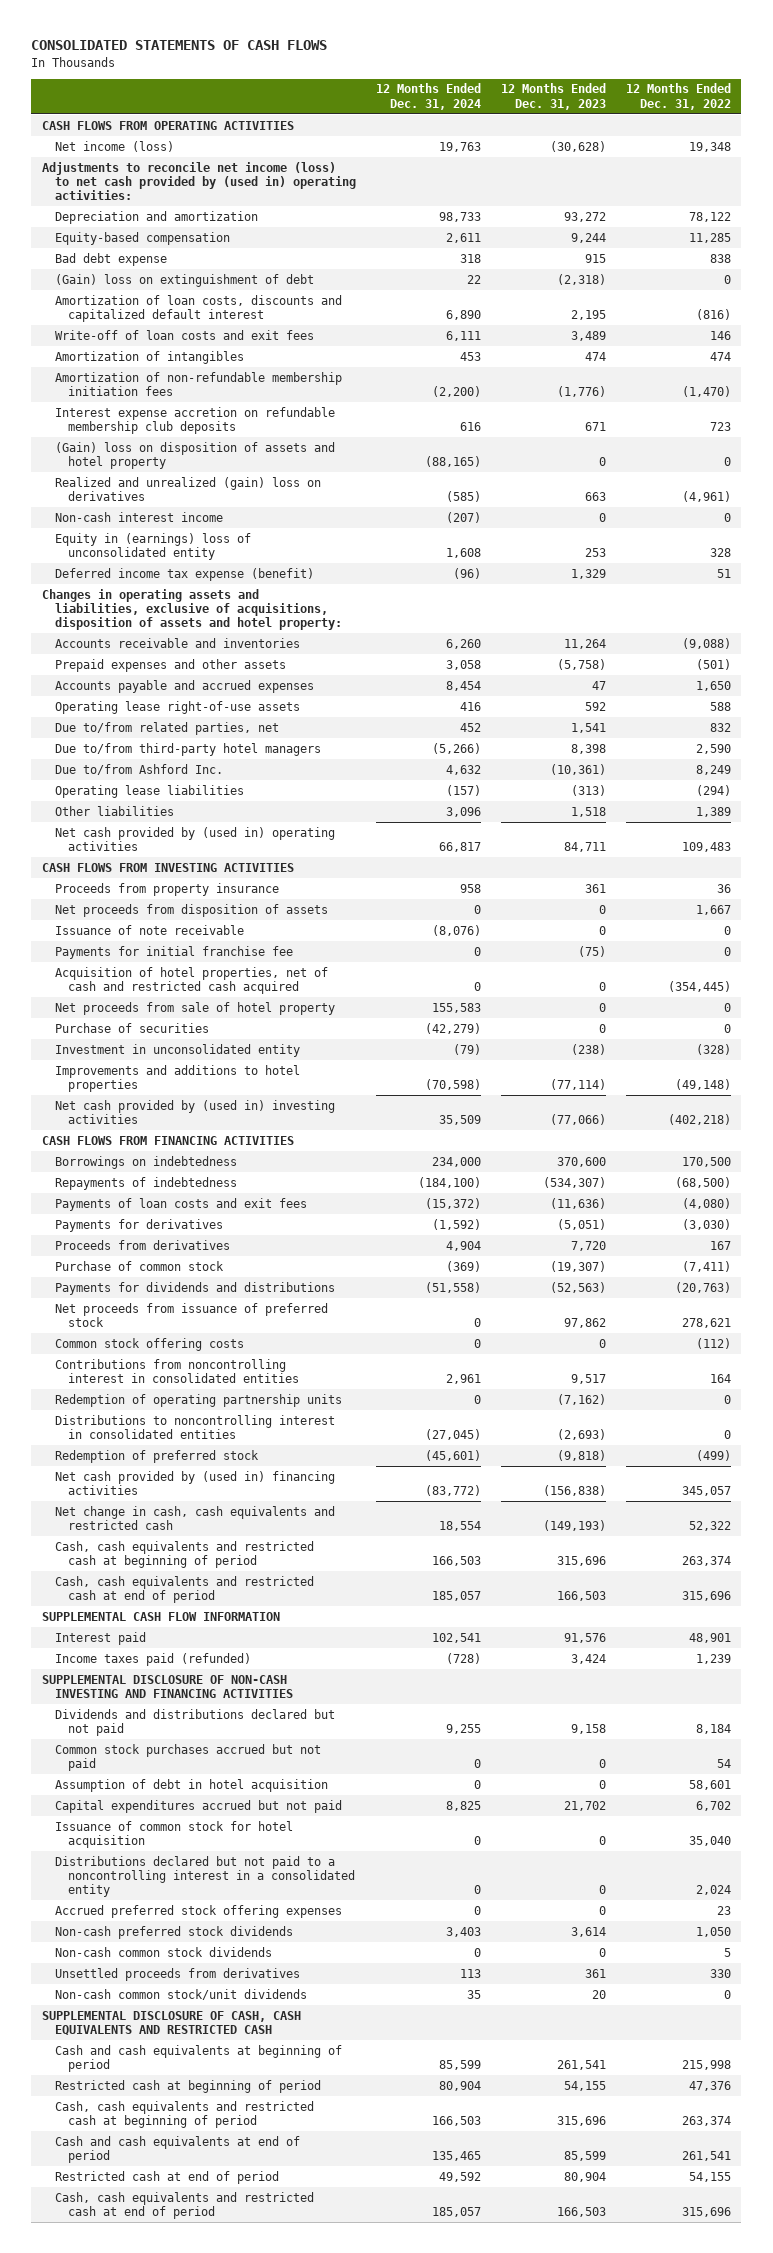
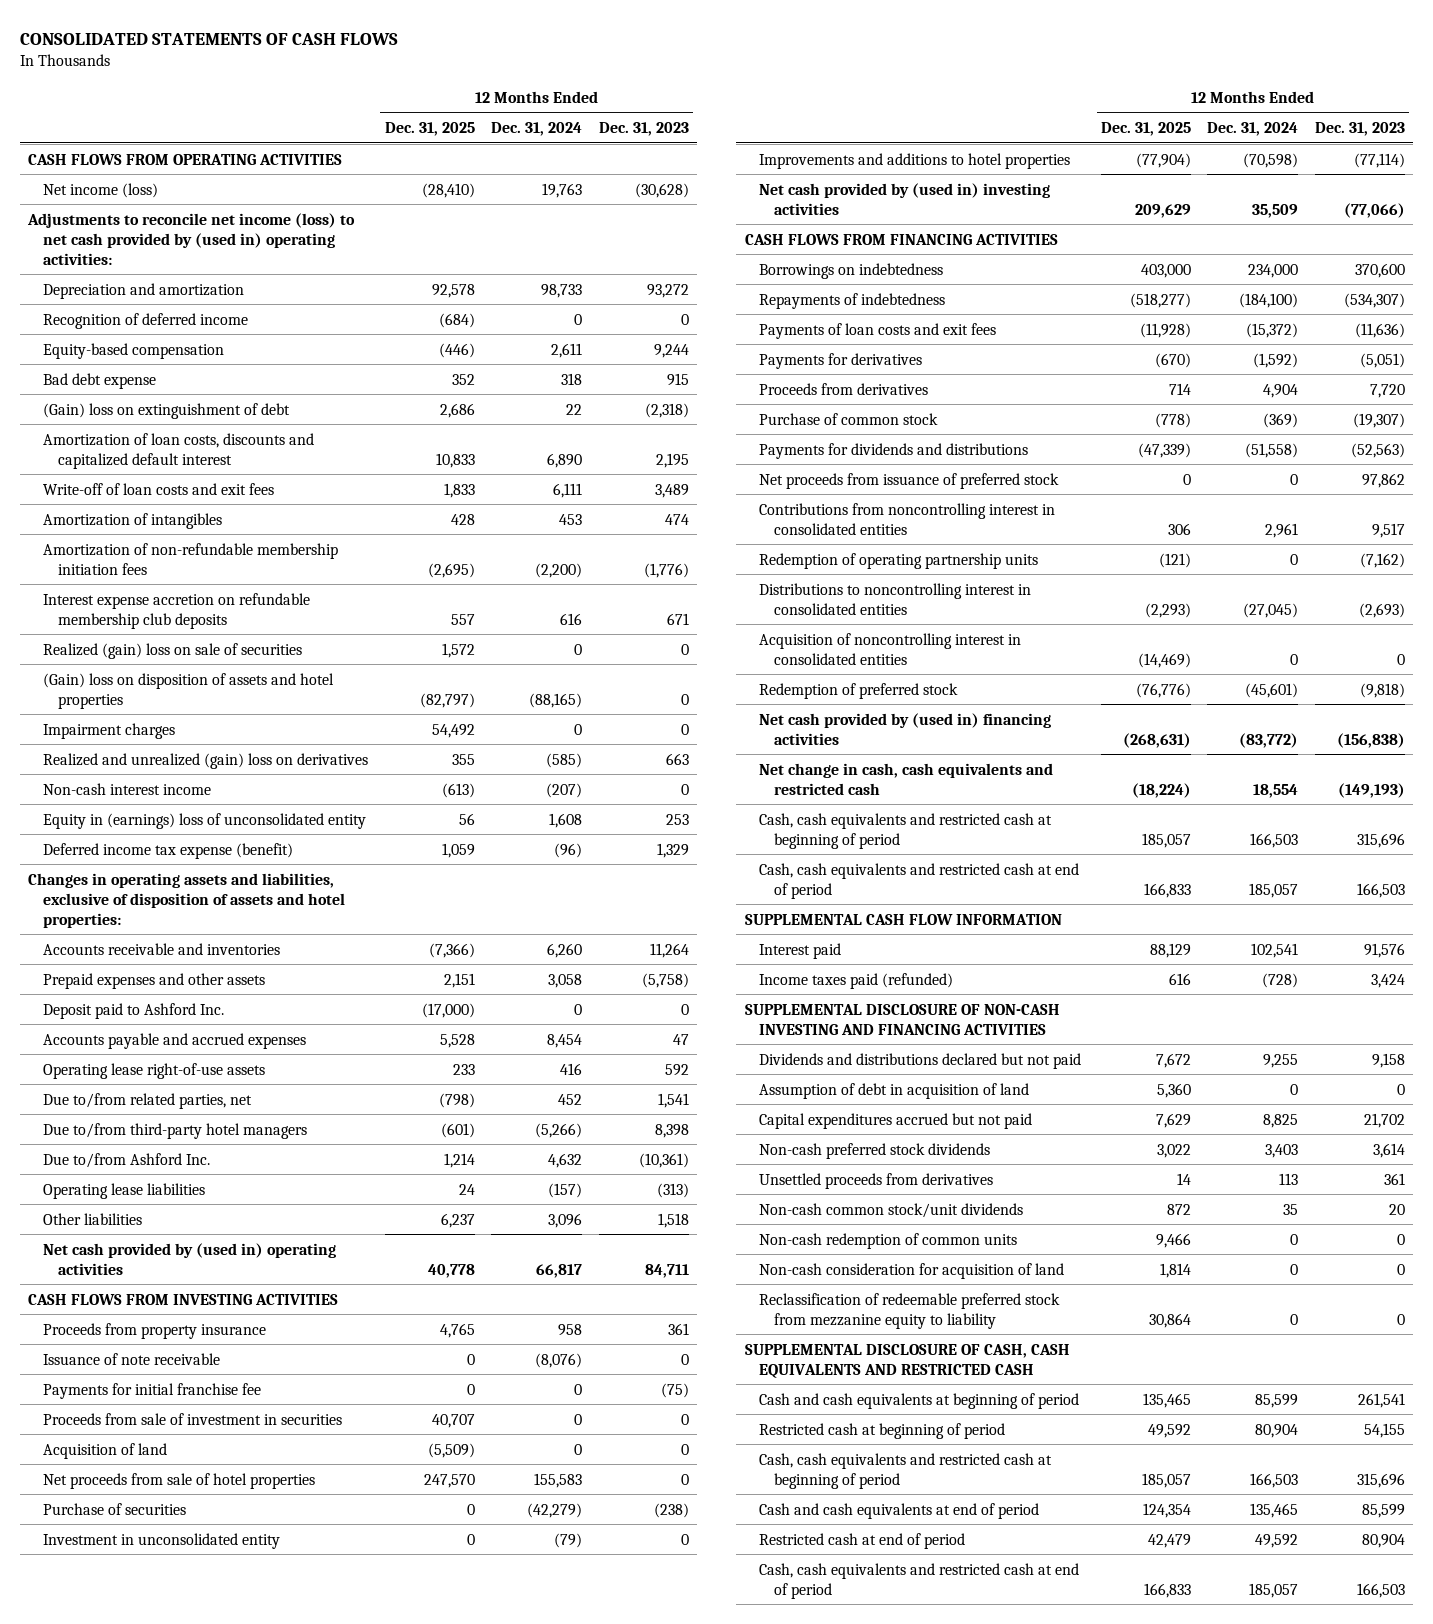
- | 12 Months Ended Dec. 31, 2024 | 12 Months Ended Dec. 31, 2023 | 12 Months Ended Dec. 31, 2022
+ | 12 Months Ended Dec. 31, 2025 | 12 Months Ended Dec. 31, 2024 | 12 Months Ended Dec. 31, 2023
+ Recognition of deferred income | (684) | 0 | 0
- (Gain) loss on disposition of assets and hotel property | (88,165) | 0 | 0
+ Realized (gain) loss on sale of securities | 1,572 | 0 | 0
+ (Gain) loss on disposition of assets and hotel properties | (82,797) | (88,165) | 0
+ Impairment charges | 54,492 | 0 | 0
- Changes in operating assets and liabilities, exclusive of acquisitions, disposition of assets and hotel property:
+ Changes in operating assets and liabilities, exclusive of disposition of assets and hotel properties:
+ Deposit paid to Ashford Inc. | (17,000) | 0 | 0
- Net proceeds from disposition of assets | 0 | 0 | 1,667
- Acquisition of hotel properties, net of cash and restricted cash acquired | 0 | 0 | (354,445)
- Net proceeds from sale of hotel property | 155,583 | 0 | 0
- Purchase of securities | (42,279) | 0 | 0
- Investment in unconsolidated entity | (79) | (238) | (328)
+ Proceeds from sale of investment in securities | 40,707 | 0 | 0
+ Acquisition of land | (5,509) | 0 | 0
+ Net proceeds from sale of hotel properties | 247,570 | 155,583 | 0
+ Purchase of securities | 0 | (42,279) | (238)
+ Investment in unconsolidated entity | 0 | (79) | 0
- Common stock offering costs | 0 | 0 | (112)
+ Acquisition of noncontrolling interest in consolidated entities | (14,469) | 0 | 0
- Common stock purchases accrued but not paid | 0 | 0 | 54
- Assumption of debt in hotel acquisition | 0 | 0 | 58,601
+ Assumption of debt in acquisition of land | 5,360 | 0 | 0
- Issuance of common stock for hotel acquisition | 0 | 0 | 35,040
- Distributions declared but not paid to a noncontrolling interest in a consolidated entity | 0 | 0 | 2,024
- Accrued preferred stock offering expenses | 0 | 0 | 23
- Non-cash common stock dividends | 0 | 0 | 5
+ Non-cash redemption of common units | 9,466 | 0 | 0
+ Non-cash consideration for acquisition of land | 1,814 | 0 | 0
+ Reclassification of redeemable preferred stock from mezzanine equity to liability | 30,864 | 0 | 0

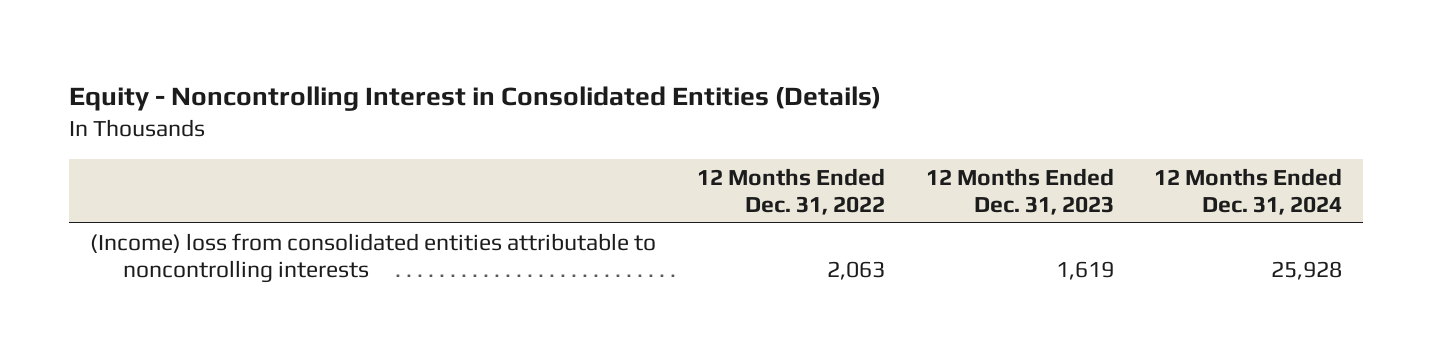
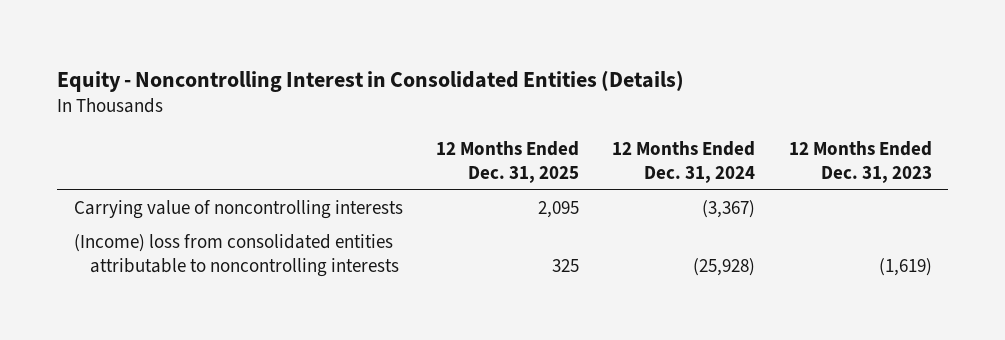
- | 12 Months Ended Dec. 31, 2022 | 12 Months Ended Dec. 31, 2023 | 12 Months Ended Dec. 31, 2024
+ | 12 Months Ended Dec. 31, 2025 | 12 Months Ended Dec. 31, 2024 | 12 Months Ended Dec. 31, 2023
- (Income) loss from consolidated entities attributable to noncontrolling interests | 2,063 | 1,619 | 25,928
+ Carrying value of noncontrolling interests | 2,095 | (3,367) |
+ (Income) loss from consolidated entities attributable to noncontrolling interests | 325 | (25,928) | (1,619)

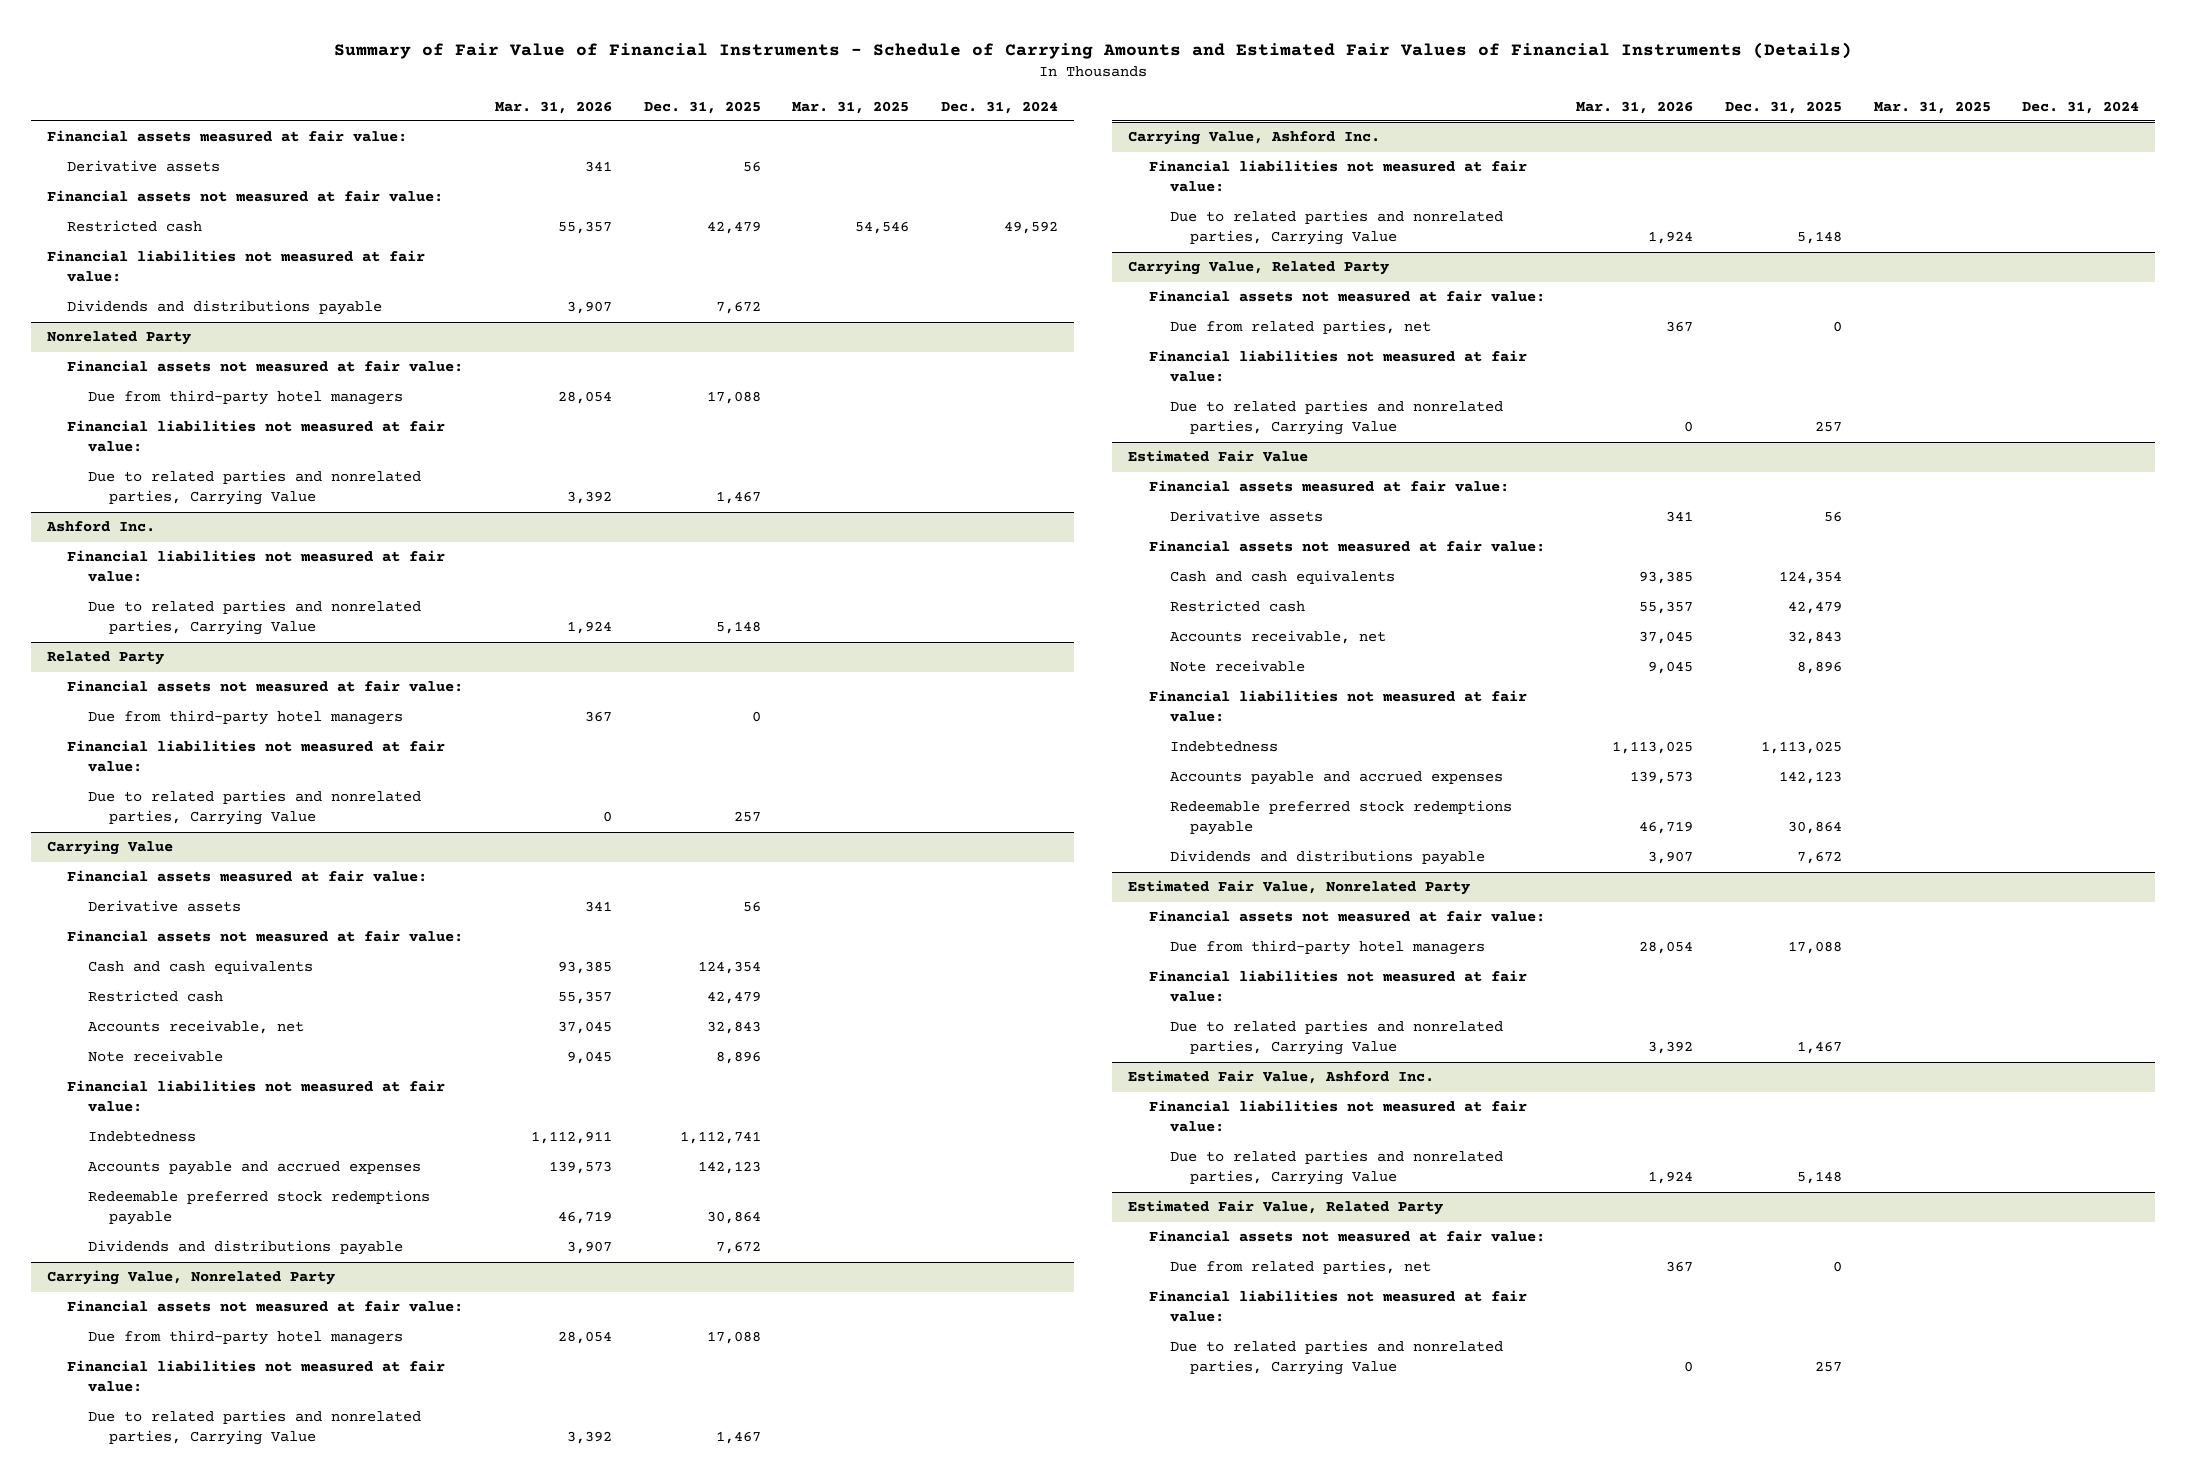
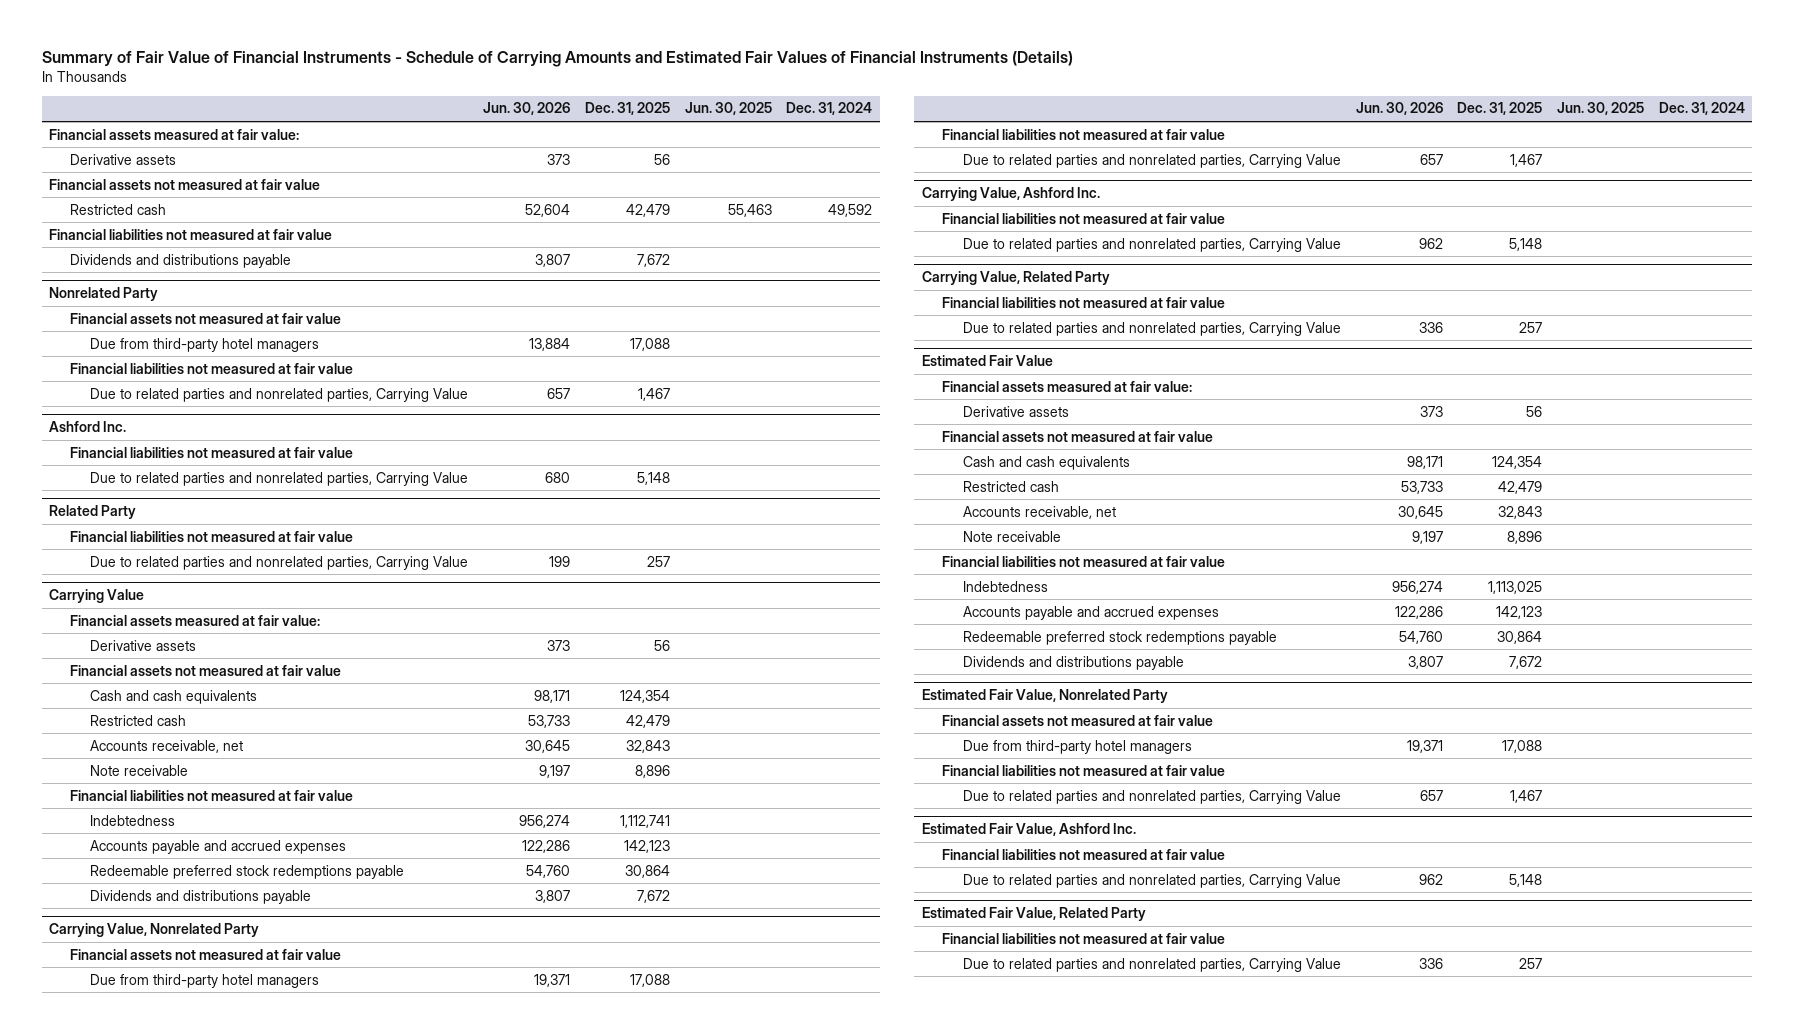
- | Mar. 31, 2026 | Dec. 31, 2025 | Mar. 31, 2025 | Dec. 31, 2024
+ | Jun. 30, 2026 | Dec. 31, 2025 | Jun. 30, 2025 | Dec. 31, 2024
- Financial assets not measured at fair value:
+ Financial assets not measured at fair value
- Financial liabilities not measured at fair value:
+ Financial liabilities not measured at fair value
@ Nonrelated Party
- Financial assets not measured at fair value:
+ Financial assets not measured at fair value
- Financial liabilities not measured at fair value:
+ Financial liabilities not measured at fair value
@ Ashford Inc.
- Financial liabilities not measured at fair value:
+ Financial liabilities not measured at fair value
@ Related Party
- Financial assets not measured at fair value:
- Due from third-party hotel managers | 367 | 0 | |
- Financial liabilities not measured at fair value:
+ Financial liabilities not measured at fair value
@ Carrying Value
- Financial assets not measured at fair value:
+ Financial assets not measured at fair value
- Financial liabilities not measured at fair value:
+ Financial liabilities not measured at fair value
@ Carrying Value, Nonrelated Party
- Financial assets not measured at fair value:
+ Financial assets not measured at fair value
- Financial liabilities not measured at fair value:
+ Financial liabilities not measured at fair value
@ Carrying Value, Ashford Inc.
- Financial liabilities not measured at fair value:
+ Financial liabilities not measured at fair value
@ Carrying Value, Related Party
- Financial assets not measured at fair value:
- Due from related parties, net | 367 | 0 | |
- Financial liabilities not measured at fair value:
+ Financial liabilities not measured at fair value
@ Estimated Fair Value
- Financial assets not measured at fair value:
+ Financial assets not measured at fair value
- Financial liabilities not measured at fair value:
+ Financial liabilities not measured at fair value
@ Estimated Fair Value, Nonrelated Party
- Financial assets not measured at fair value:
+ Financial assets not measured at fair value
- Financial liabilities not measured at fair value:
+ Financial liabilities not measured at fair value
@ Estimated Fair Value, Ashford Inc.
- Financial liabilities not measured at fair value:
+ Financial liabilities not measured at fair value
@ Estimated Fair Value, Related Party
- Financial assets not measured at fair value:
- Due from related parties, net | 367 | 0 | |
- Financial liabilities not measured at fair value:
+ Financial liabilities not measured at fair value

